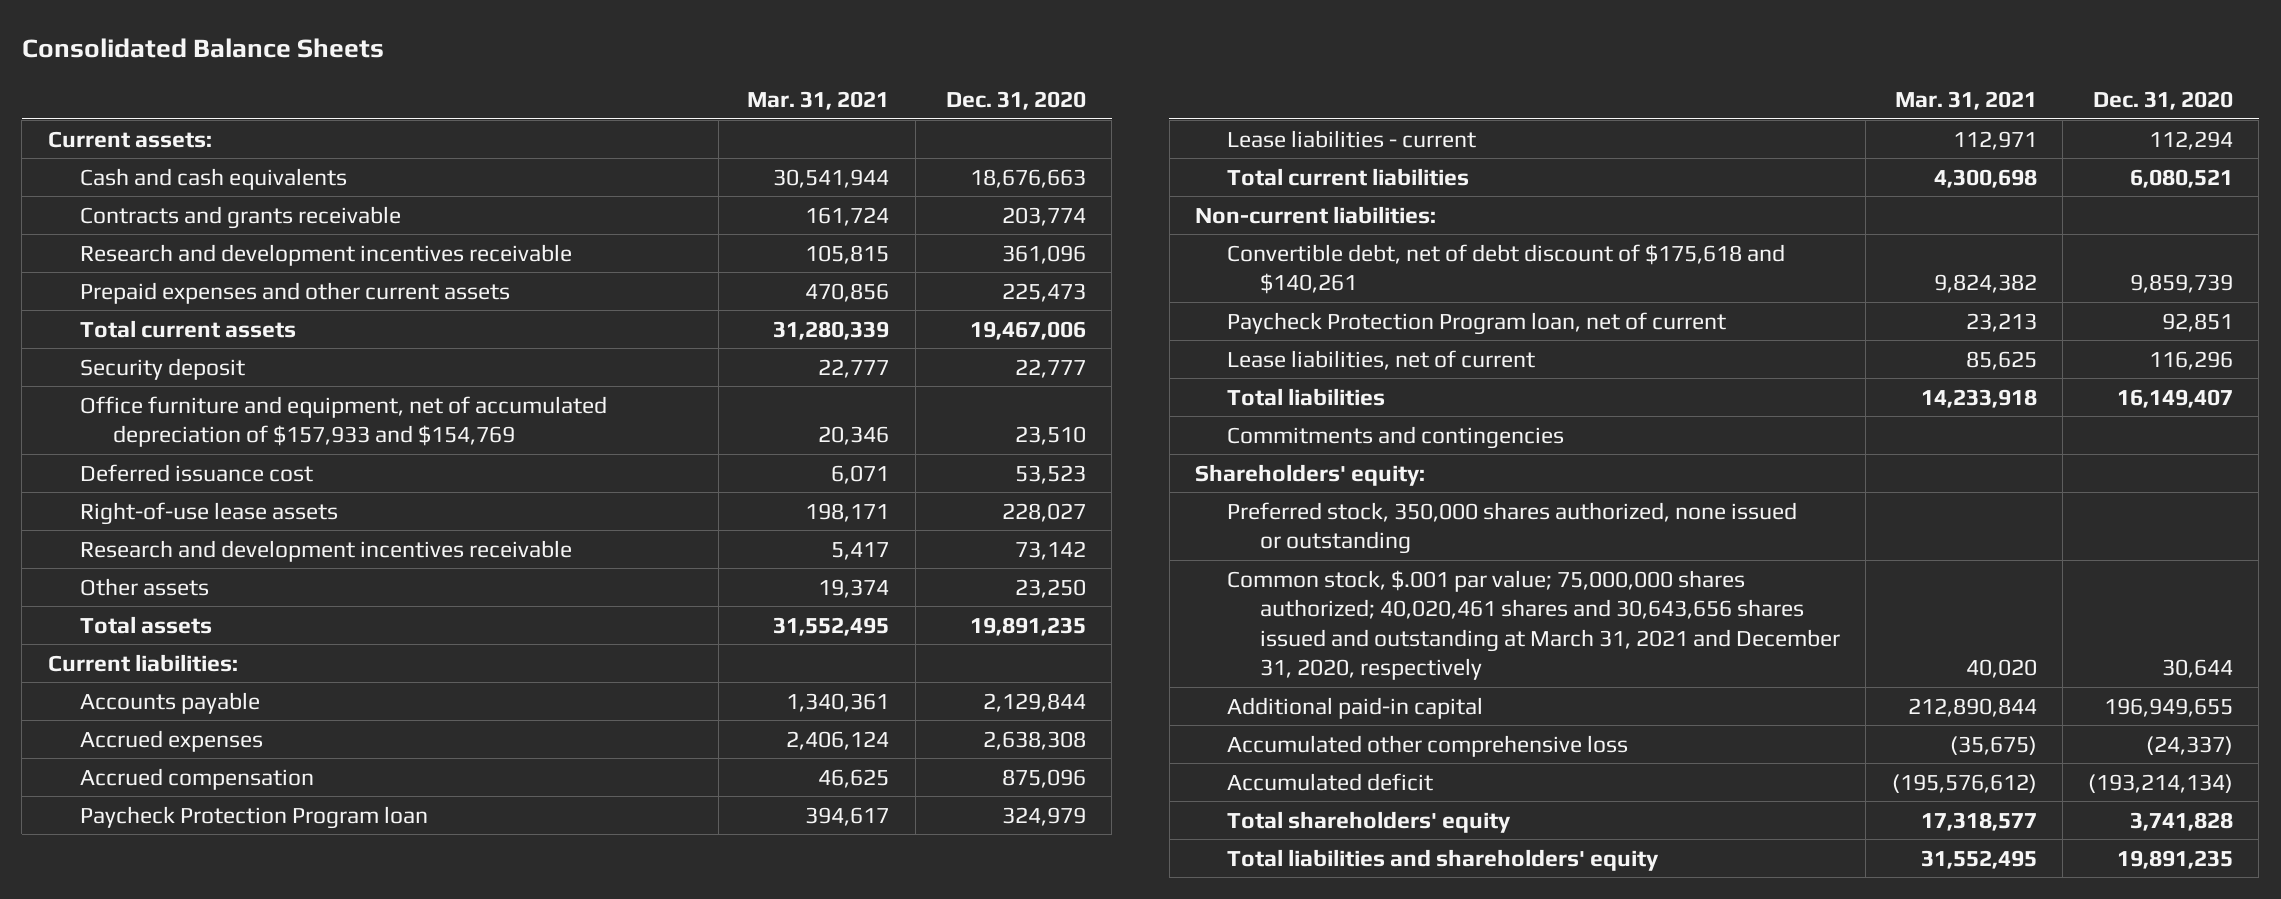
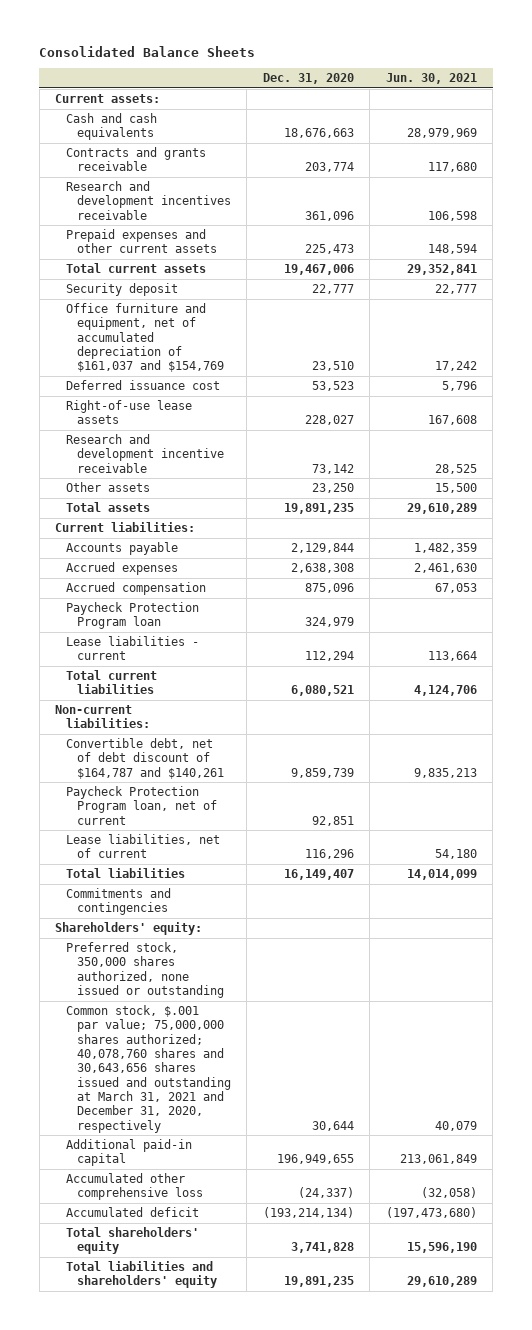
- | Mar. 31, 2021 | Dec. 31, 2020
+ | Dec. 31, 2020 | Jun. 30, 2021
- Office furniture and equipment, net of accumulated depreciation of $157,933 and $154,769 | 20,346 | 23,510
+ Office furniture and equipment, net of accumulated depreciation of $161,037 and $154,769 | 23,510 | 17,242
- Research and development incentives receivable | 5,417 | 73,142
+ Research and development incentive receivable | 73,142 | 28,525
- Convertible debt, net of debt discount of $175,618 and $140,261 | 9,824,382 | 9,859,739
+ Convertible debt, net of debt discount of $164,787 and $140,261 | 9,859,739 | 9,835,213
- Common stock, $.001 par value; 75,000,000 shares authorized; 40,020,461 shares and 30,643,656 shares issued and outstanding at March 31, 2021 and December 31, 2020, respectively | 40,020 | 30,644
+ Common stock, $.001 par value; 75,000,000 shares authorized; 40,078,760 shares and 30,643,656 shares issued and outstanding at March 31, 2021 and December 31, 2020, respectively | 30,644 | 40,079

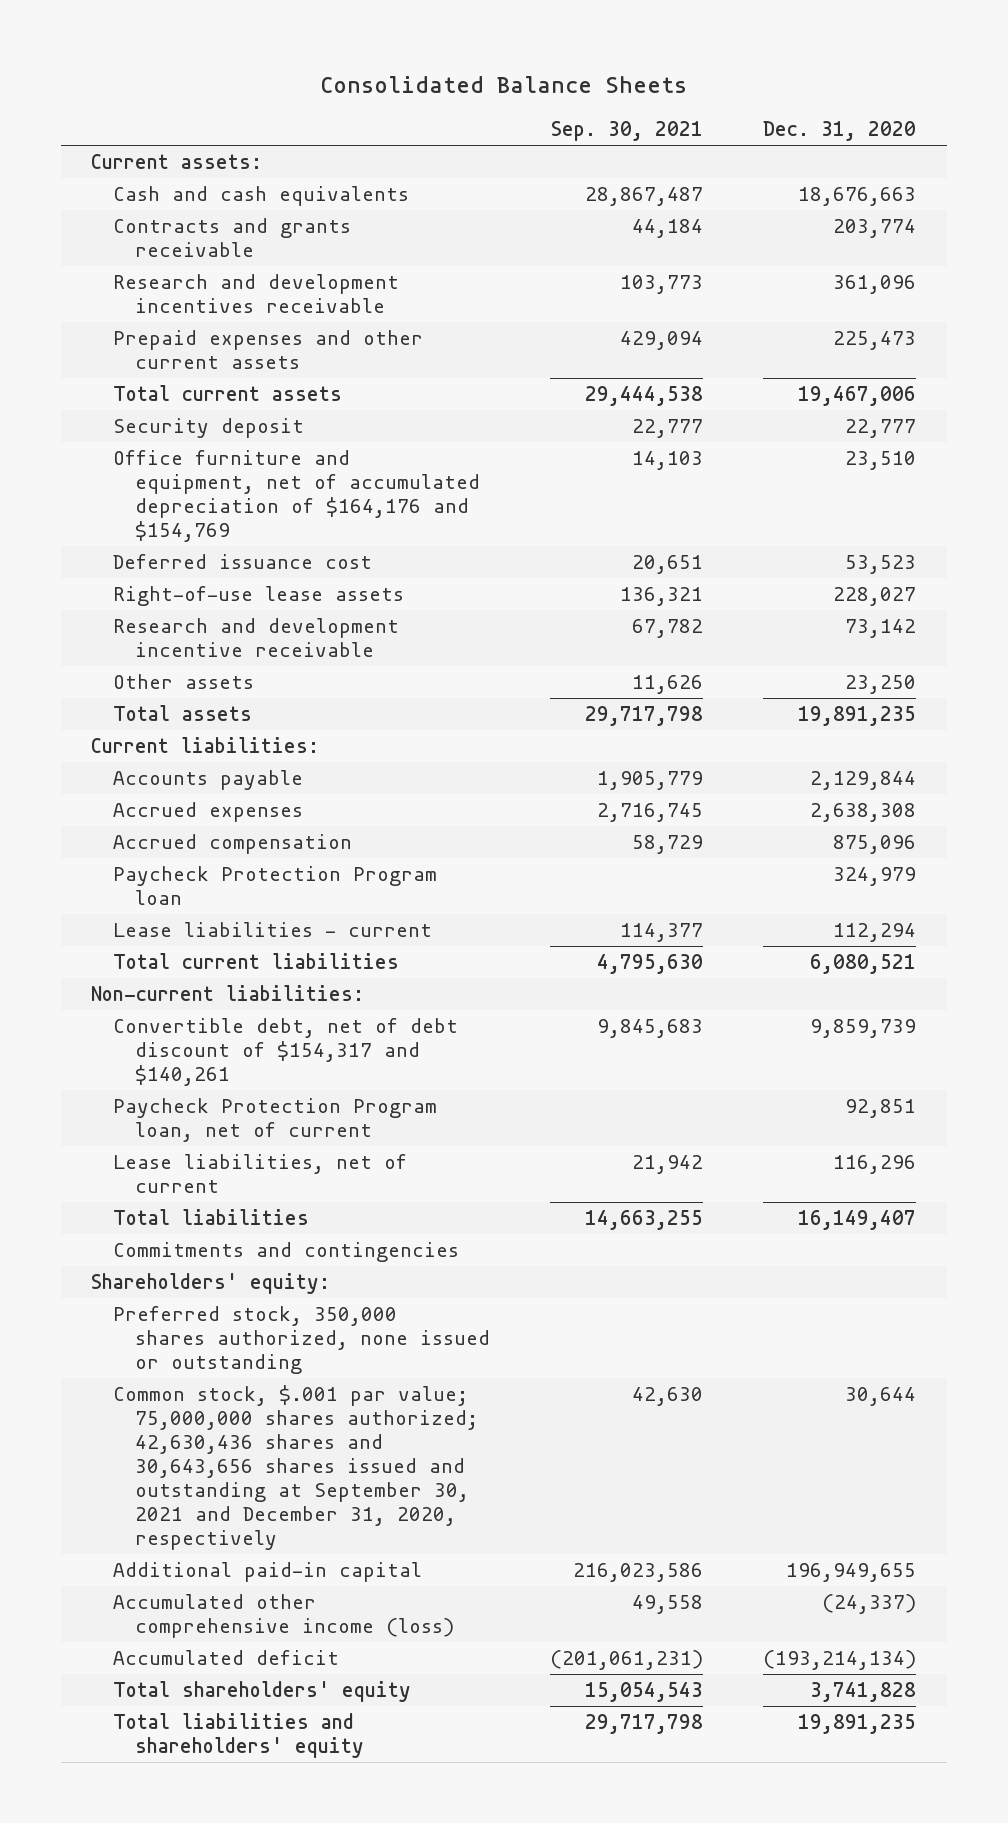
- | Dec. 31, 2020 | Jun. 30, 2021
+ | Sep. 30, 2021 | Dec. 31, 2020
- Office furniture and equipment, net of accumulated depreciation of $161,037 and $154,769 | 23,510 | 17,242
+ Office furniture and equipment, net of accumulated depreciation of $164,176 and $154,769 | 14,103 | 23,510
- Convertible debt, net of debt discount of $164,787 and $140,261 | 9,859,739 | 9,835,213
+ Convertible debt, net of debt discount of $154,317 and $140,261 | 9,845,683 | 9,859,739
- Common stock, $.001 par value; 75,000,000 shares authorized; 40,078,760 shares and 30,643,656 shares issued and outstanding at March 31, 2021 and December 31, 2020, respectively | 30,644 | 40,079
+ Common stock, $.001 par value; 75,000,000 shares authorized; 42,630,436 shares and 30,643,656 shares issued and outstanding at September 30, 2021 and December 31, 2020, respectively | 42,630 | 30,644
- Accumulated other comprehensive loss | (24,337) | (32,058)
+ Accumulated other comprehensive income (loss) | 49,558 | (24,337)

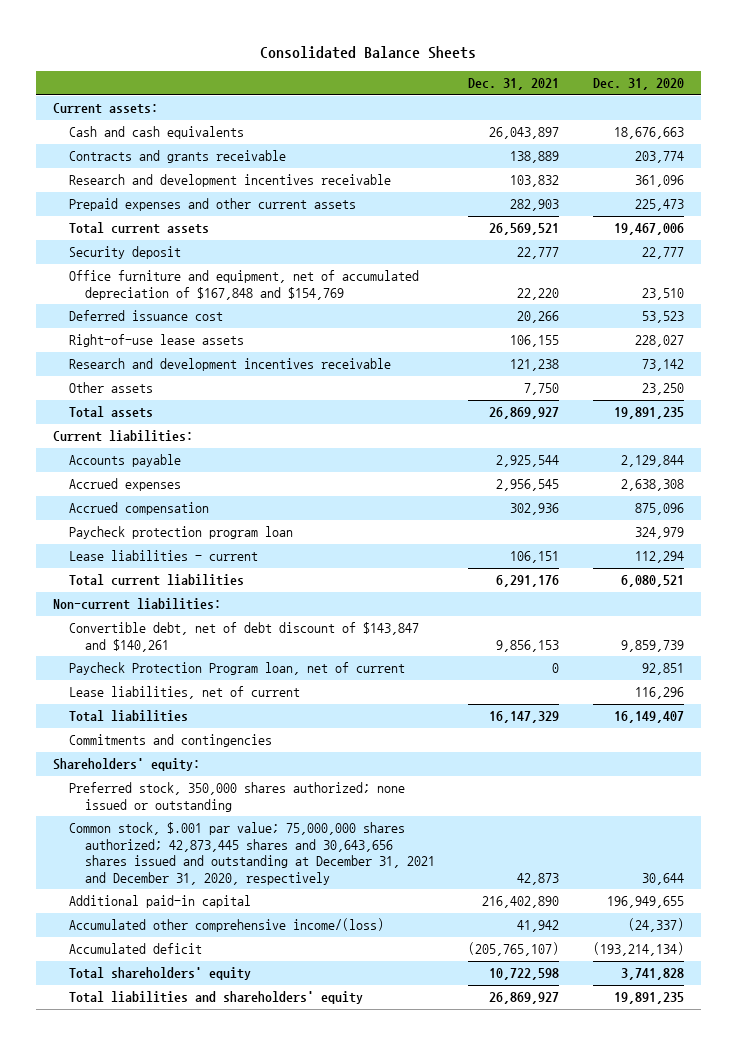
- | Sep. 30, 2021 | Dec. 31, 2020
+ | Dec. 31, 2021 | Dec. 31, 2020
- Office furniture and equipment, net of accumulated depreciation of $164,176 and $154,769 | 14,103 | 23,510
+ Office furniture and equipment, net of accumulated depreciation of $167,848 and $154,769 | 22,220 | 23,510
- Research and development incentive receivable | 67,782 | 73,142
+ Research and development incentives receivable | 121,238 | 73,142
- Paycheck Protection Program loan | | 324,979
+ Paycheck protection program loan | | 324,979
- Convertible debt, net of debt discount of $154,317 and $140,261 | 9,845,683 | 9,859,739
+ Convertible debt, net of debt discount of $143,847 and $140,261 | 9,856,153 | 9,859,739
- Preferred stock, 350,000 shares authorized, none issued or outstanding
- Common stock, $.001 par value; 75,000,000 shares authorized; 42,630,436 shares and 30,643,656 shares issued and outstanding at September 30, 2021 and December 31, 2020, respectively | 42,630 | 30,644
+ Preferred stock, 350,000 shares authorized; none issued or outstanding
+ Common stock, $.001 par value; 75,000,000 shares authorized; 42,873,445 shares and 30,643,656 shares issued and outstanding at December 31, 2021 and December 31, 2020, respectively | 42,873 | 30,644
- Accumulated other comprehensive income (loss) | 49,558 | (24,337)
+ Accumulated other comprehensive income/(loss) | 41,942 | (24,337)

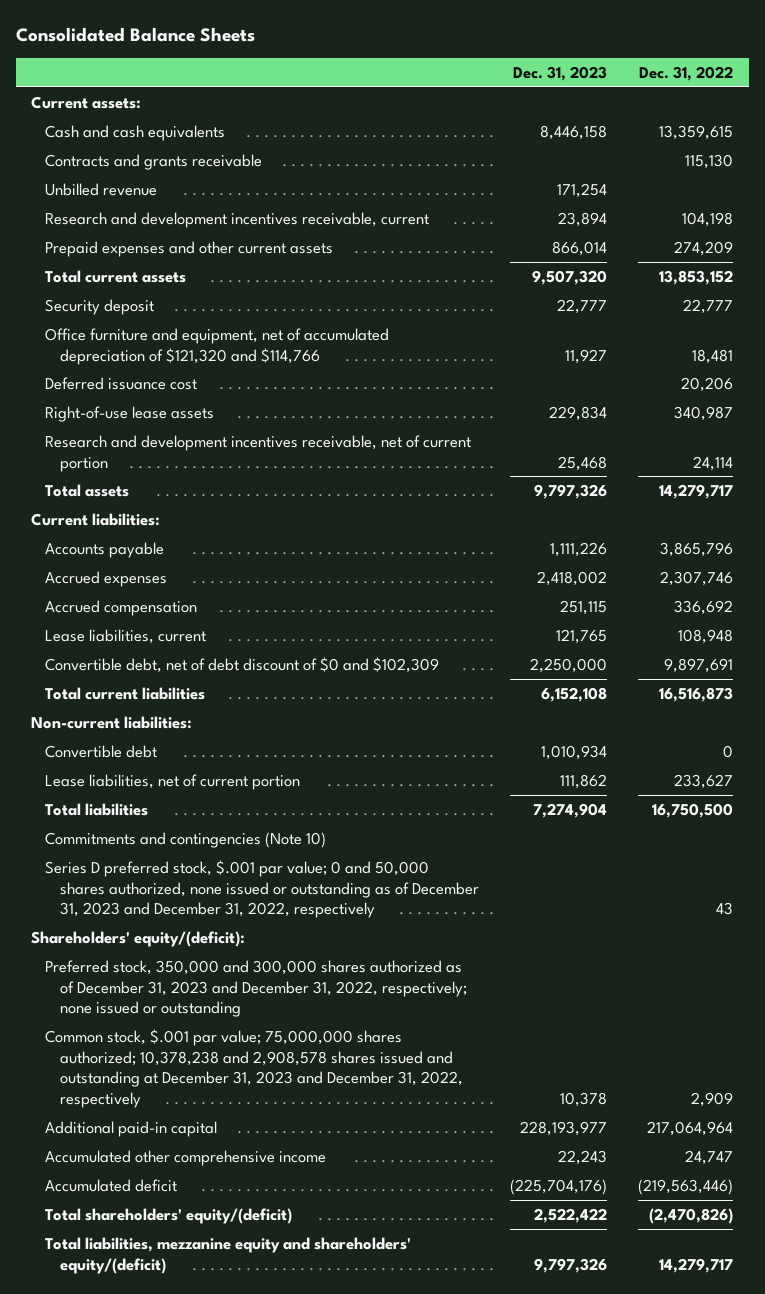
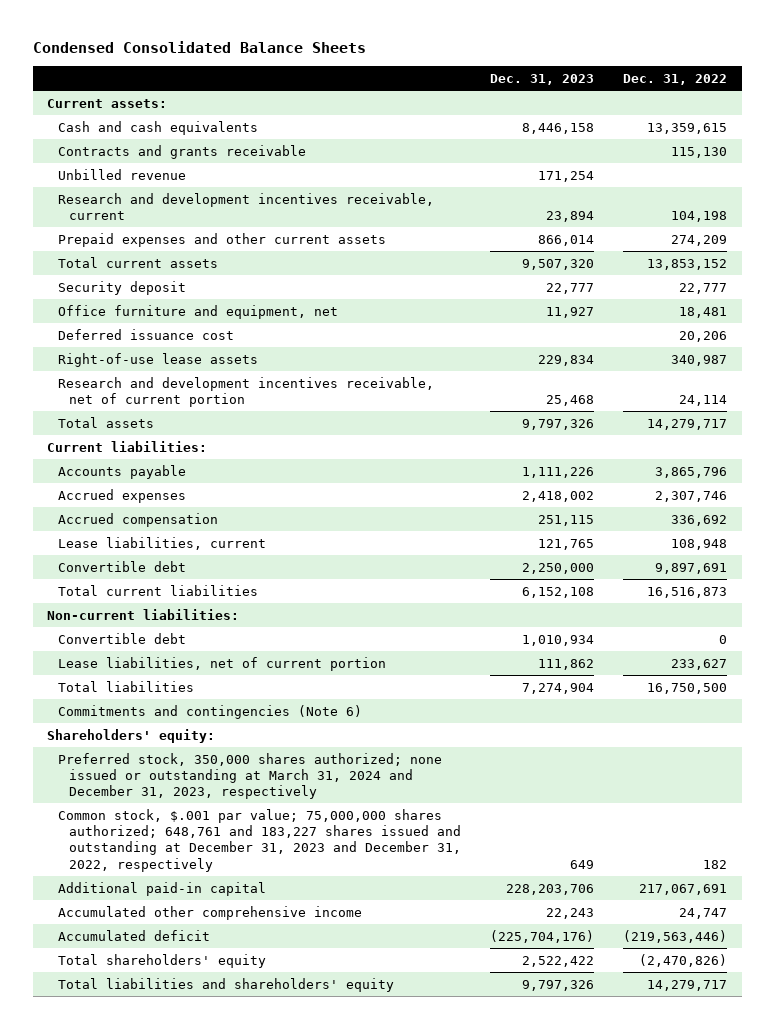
- Consolidated Balance Sheets
+ Condensed Consolidated Balance Sheets
- Office furniture and equipment, net of accumulated depreciation of $121,320 and $114,766 | 11,927 | 18,481
+ Office furniture and equipment, net | 11,927 | 18,481
- Convertible debt, net of debt discount of $0 and $102,309 | 2,250,000 | 9,897,691
+ Convertible debt | 2,250,000 | 9,897,691
- Commitments and contingencies (Note 10)
- Series D preferred stock, $.001 par value; 0 and 50,000 shares authorized, none issued or outstanding as of December 31, 2023 and December 31, 2022, respectively | | 43
- Shareholders' equity/(deficit):
- Preferred stock, 350,000 and 300,000 shares authorized as of December 31, 2023 and December 31, 2022, respectively; none issued or outstanding
- Common stock, $.001 par value; 75,000,000 shares authorized; 10,378,238 and 2,908,578 shares issued and outstanding at December 31, 2023 and December 31, 2022, respectively | 10,378 | 2,909
- Additional paid-in capital | 228,193,977 | 217,064,964
+ Commitments and contingencies (Note 6)
+ Shareholders' equity:
+ Preferred stock, 350,000 shares authorized; none issued or outstanding at March 31, 2024 and December 31, 2023, respectively
+ Common stock, $.001 par value; 75,000,000 shares authorized; 648,761 and 183,227 shares issued and outstanding at December 31, 2023 and December 31, 2022, respectively | 649 | 182
+ Additional paid-in capital | 228,203,706 | 217,067,691
- Total shareholders' equity/(deficit) | 2,522,422 | (2,470,826)
- Total liabilities, mezzanine equity and shareholders' equity/(deficit) | 9,797,326 | 14,279,717
+ Total shareholders' equity | 2,522,422 | (2,470,826)
+ Total liabilities and shareholders' equity | 9,797,326 | 14,279,717

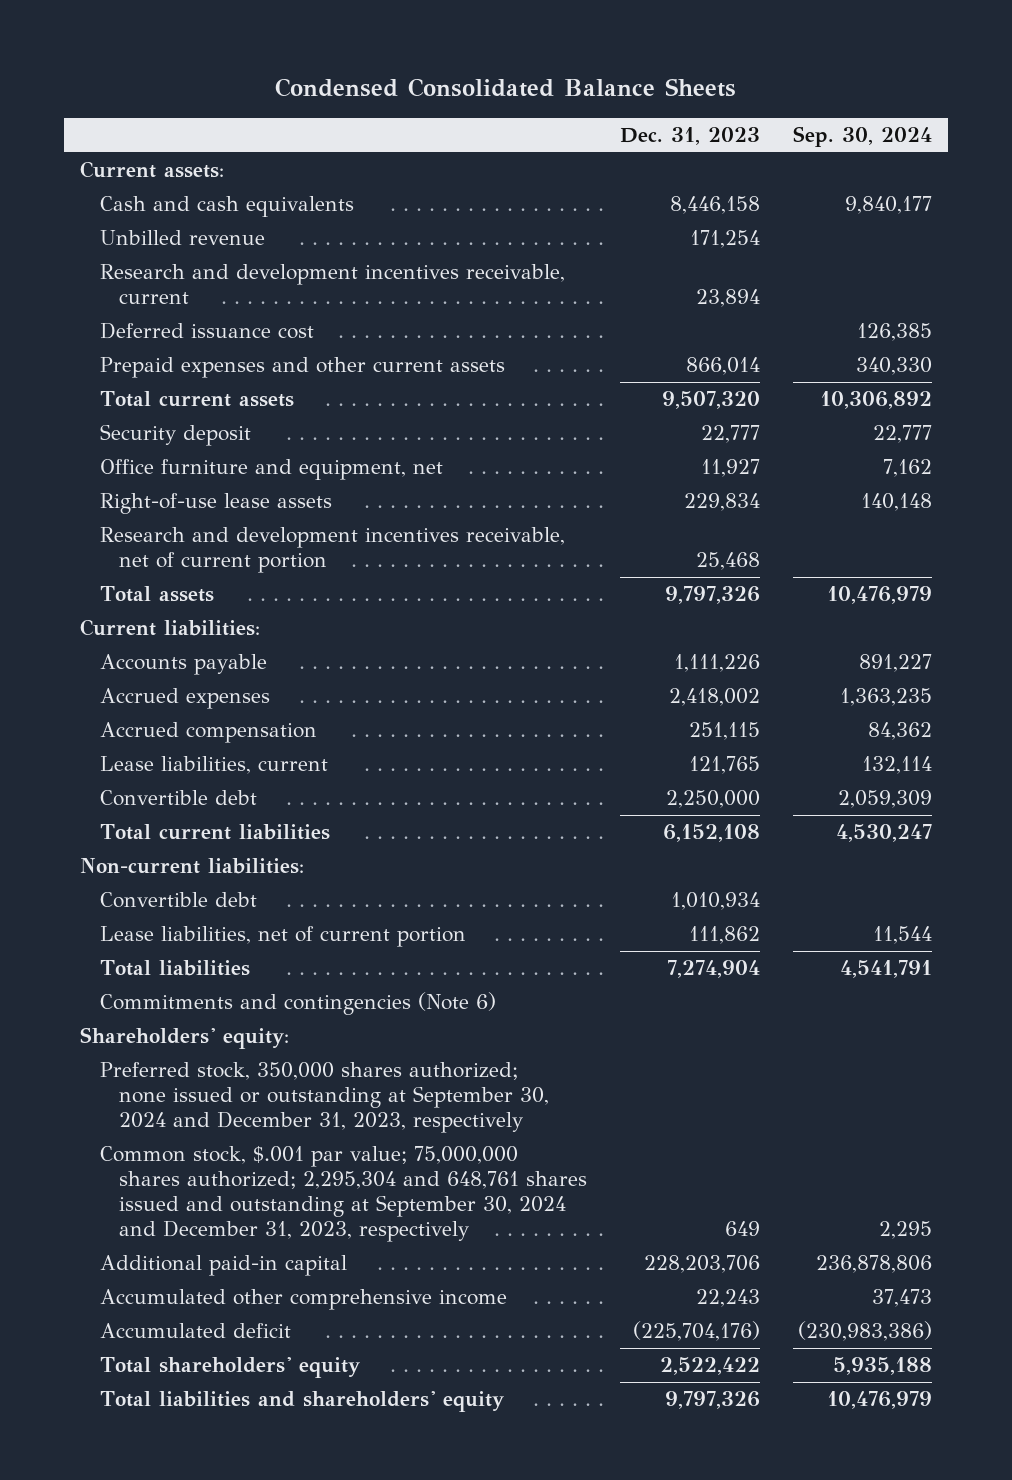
- | Dec. 31, 2023 | Dec. 31, 2022
+ | Dec. 31, 2023 | Sep. 30, 2024
- Contracts and grants receivable | | 115,130
moved up: Deferred issuance cost | | 126,385
- Preferred stock, 350,000 shares authorized; none issued or outstanding at March 31, 2024 and December 31, 2023, respectively
- Common stock, $.001 par value; 75,000,000 shares authorized; 648,761 and 183,227 shares issued and outstanding at December 31, 2023 and December 31, 2022, respectively | 649 | 182
+ Preferred stock, 350,000 shares authorized; none issued or outstanding at September 30, 2024 and December 31, 2023, respectively
+ Common stock, $.001 par value; 75,000,000 shares authorized; 2,295,304 and 648,761 shares issued and outstanding at September 30, 2024 and December 31, 2023, respectively | 649 | 2,295

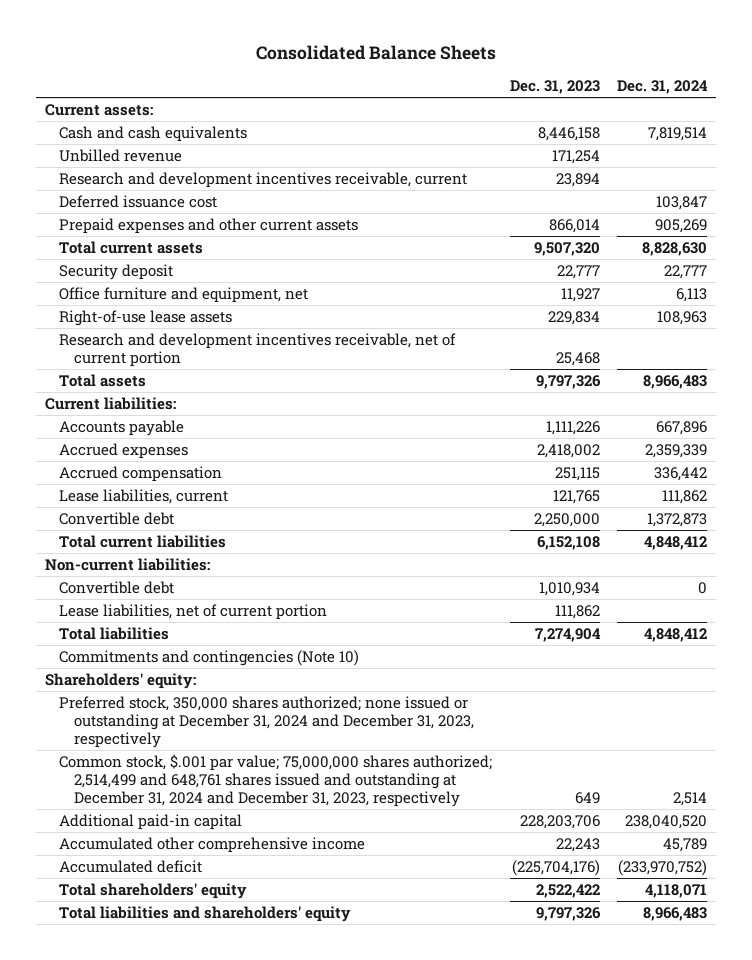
- Condensed Consolidated Balance Sheets
+ Consolidated Balance Sheets
- | Dec. 31, 2023 | Sep. 30, 2024
+ | Dec. 31, 2023 | Dec. 31, 2024
- Commitments and contingencies (Note 6)
+ Commitments and contingencies (Note 10)
- Preferred stock, 350,000 shares authorized; none issued or outstanding at September 30, 2024 and December 31, 2023, respectively
- Common stock, $.001 par value; 75,000,000 shares authorized; 2,295,304 and 648,761 shares issued and outstanding at September 30, 2024 and December 31, 2023, respectively | 649 | 2,295
+ Preferred stock, 350,000 shares authorized; none issued or outstanding at December 31, 2024 and December 31, 2023, respectively
+ Common stock, $.001 par value; 75,000,000 shares authorized; 2,514,499 and 648,761 shares issued and outstanding at December 31, 2024 and December 31, 2023, respectively | 649 | 2,514

